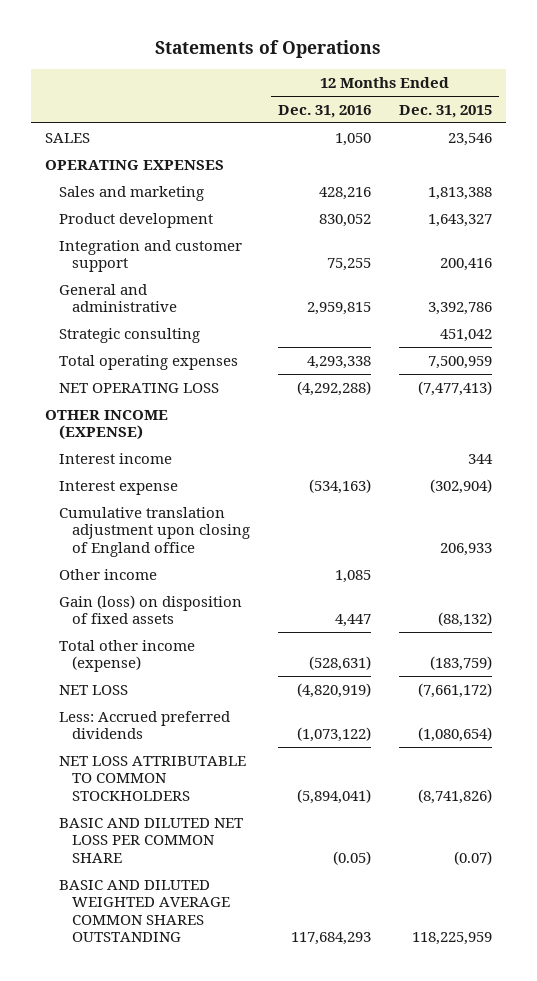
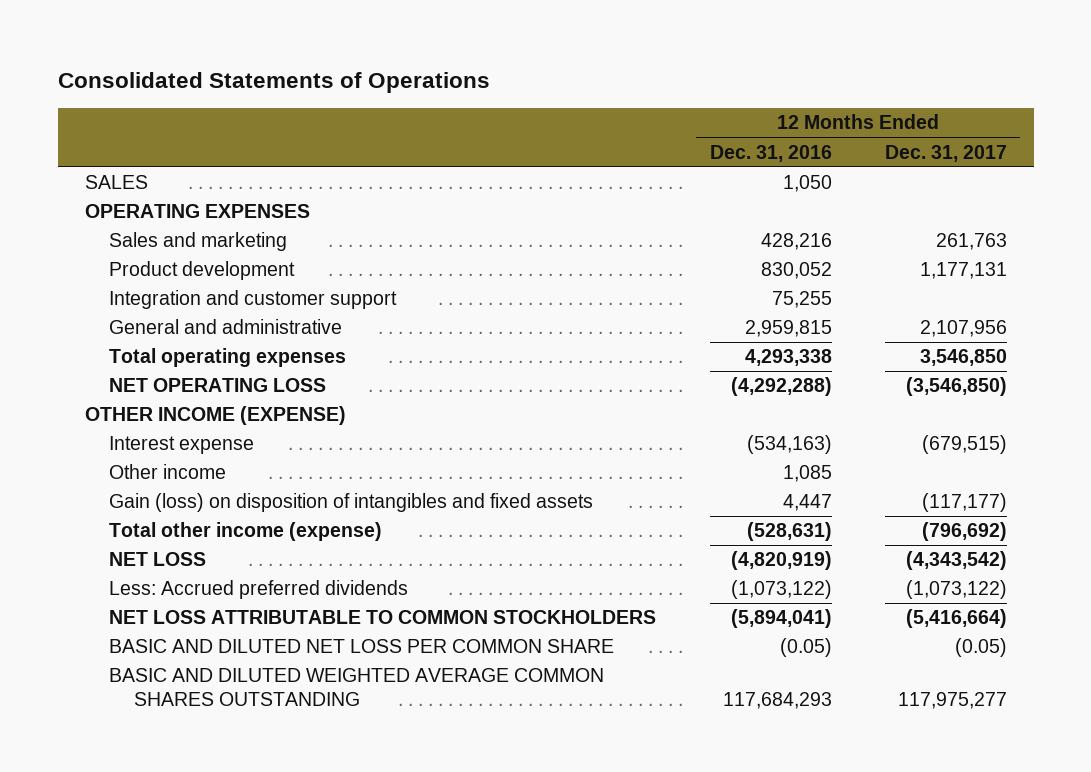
- Statements of Operations
+ Consolidated Statements of Operations
- | 12 Months Ended Dec. 31, 2016 | 12 Months Ended Dec. 31, 2015
+ | 12 Months Ended Dec. 31, 2016 | 12 Months Ended Dec. 31, 2017
- Strategic consulting | | 451,042
- Interest income | | 344
- Cumulative translation adjustment upon closing of England office | | 206,933
- Gain (loss) on disposition of fixed assets | 4,447 | (88,132)
+ Gain (loss) on disposition of intangibles and fixed assets | 4,447 | (117,177)

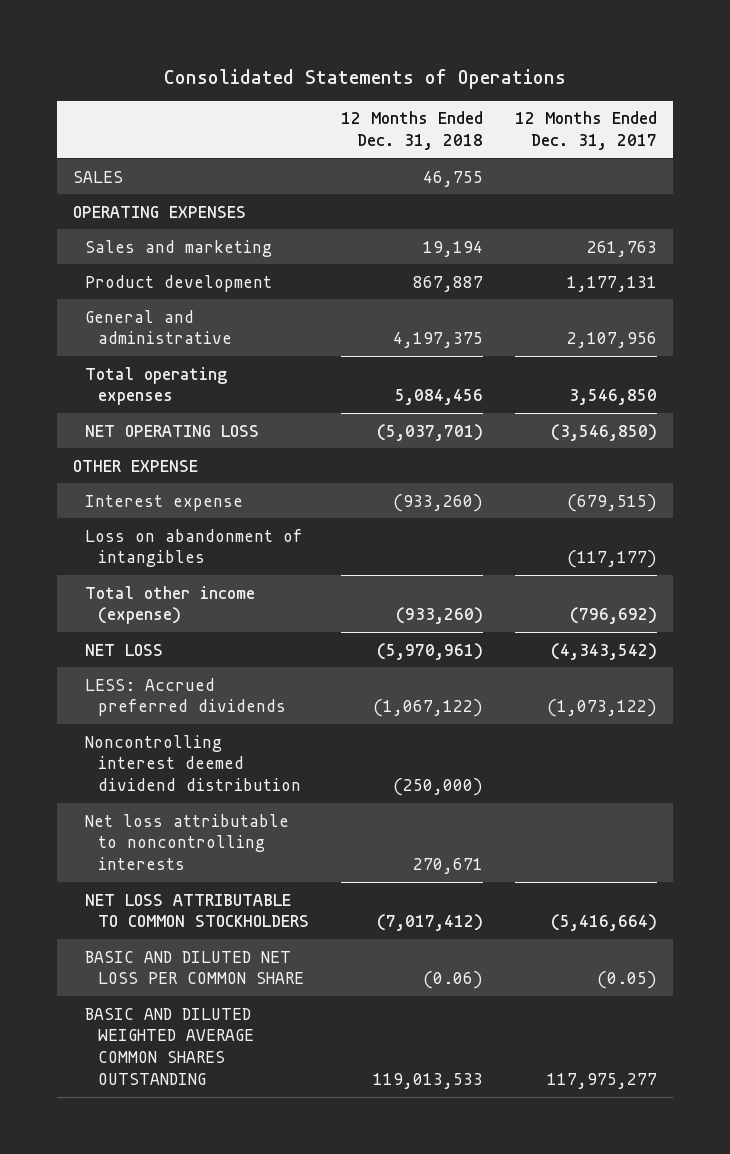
- | 12 Months Ended Dec. 31, 2016 | 12 Months Ended Dec. 31, 2017
+ | 12 Months Ended Dec. 31, 2018 | 12 Months Ended Dec. 31, 2017
- Integration and customer support | 75,255 |
- OTHER INCOME (EXPENSE)
+ OTHER EXPENSE
- Other income | 1,085 |
- Gain (loss) on disposition of intangibles and fixed assets | 4,447 | (117,177)
+ Loss on abandonment of intangibles | | (117,177)
- Less: Accrued preferred dividends | (1,073,122) | (1,073,122)
+ LESS: Accrued preferred dividends | (1,067,122) | (1,073,122)
+ Noncontrolling interest deemed dividend distribution | (250,000) |
+ Net loss attributable to noncontrolling interests | 270,671 |

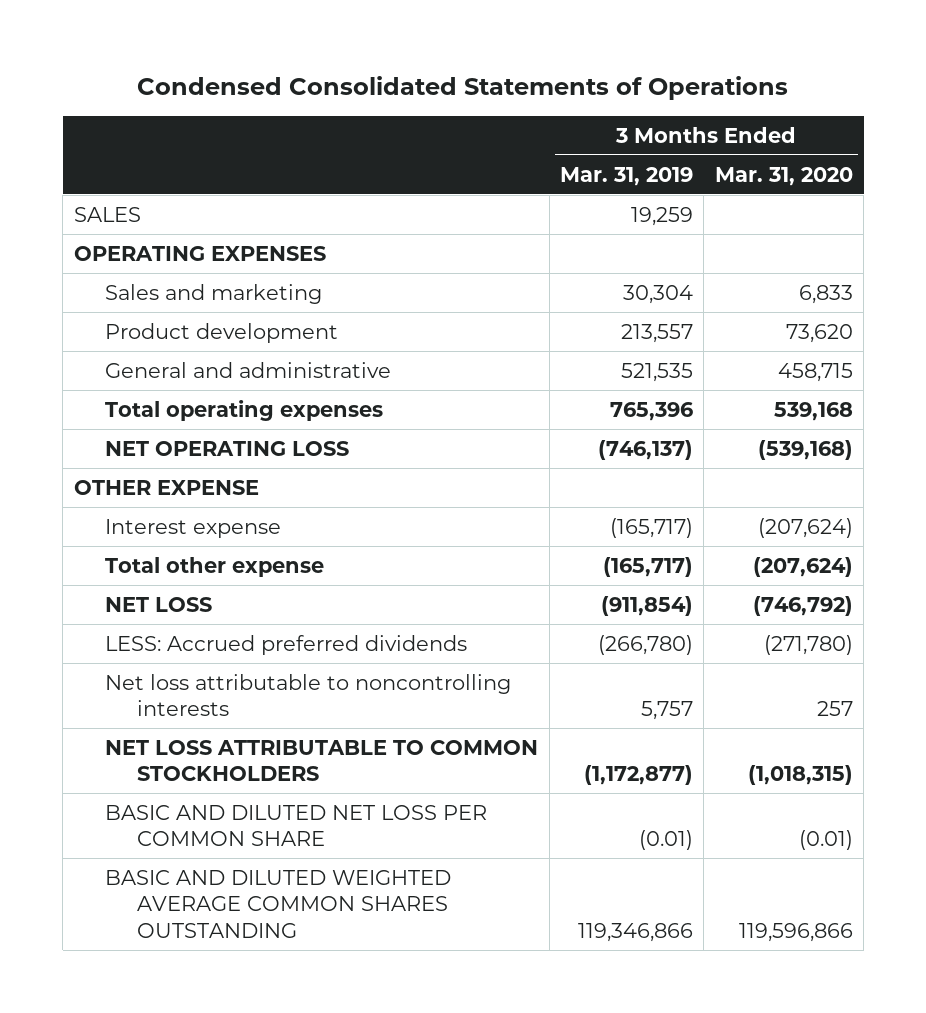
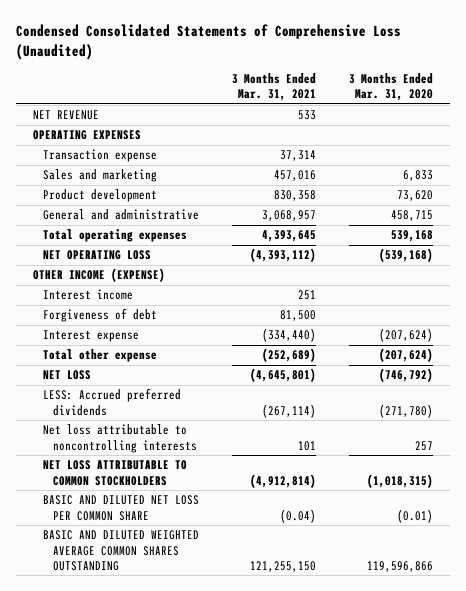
- Condensed Consolidated Statements of Operations
+ Condensed Consolidated Statements of Comprehensive Loss (Unaudited)
- | 3 Months Ended Mar. 31, 2019 | 3 Months Ended Mar. 31, 2020
+ | 3 Months Ended Mar. 31, 2021 | 3 Months Ended Mar. 31, 2020
- SALES | 19,259 |
+ NET REVENUE | 533 |
+ Transaction expense | 37,314 |
- OTHER EXPENSE
+ OTHER INCOME (EXPENSE)
+ Interest income | 251 |
+ Forgiveness of debt | 81,500 |

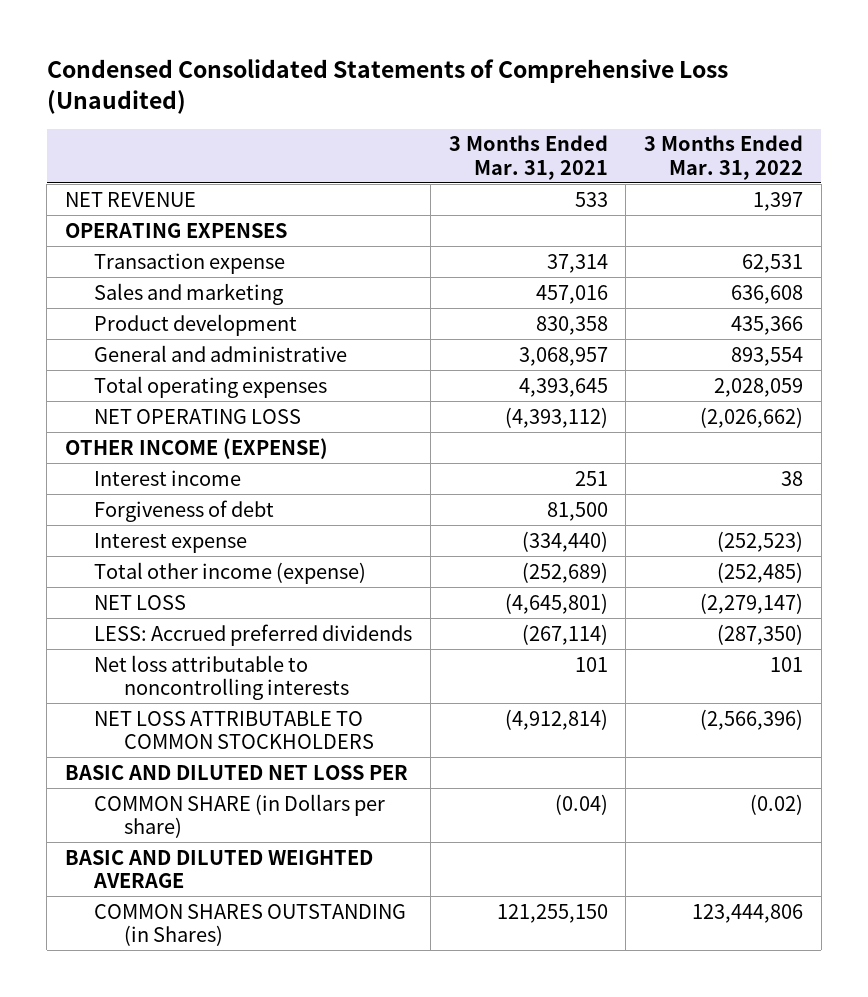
- | 3 Months Ended Mar. 31, 2021 | 3 Months Ended Mar. 31, 2020
+ | 3 Months Ended Mar. 31, 2021 | 3 Months Ended Mar. 31, 2022
- Total other expense | (252,689) | (207,624)
+ Total other income (expense) | (252,689) | (252,485)
- BASIC AND DILUTED NET LOSS PER COMMON SHARE | (0.04) | (0.01)
- BASIC AND DILUTED WEIGHTED AVERAGE COMMON SHARES OUTSTANDING | 121,255,150 | 119,596,866
+ BASIC AND DILUTED NET LOSS PER
+ COMMON SHARE (in Dollars per share) | (0.04) | (0.02)
+ BASIC AND DILUTED WEIGHTED AVERAGE
+ COMMON SHARES OUTSTANDING (in Shares) | 121,255,150 | 123,444,806

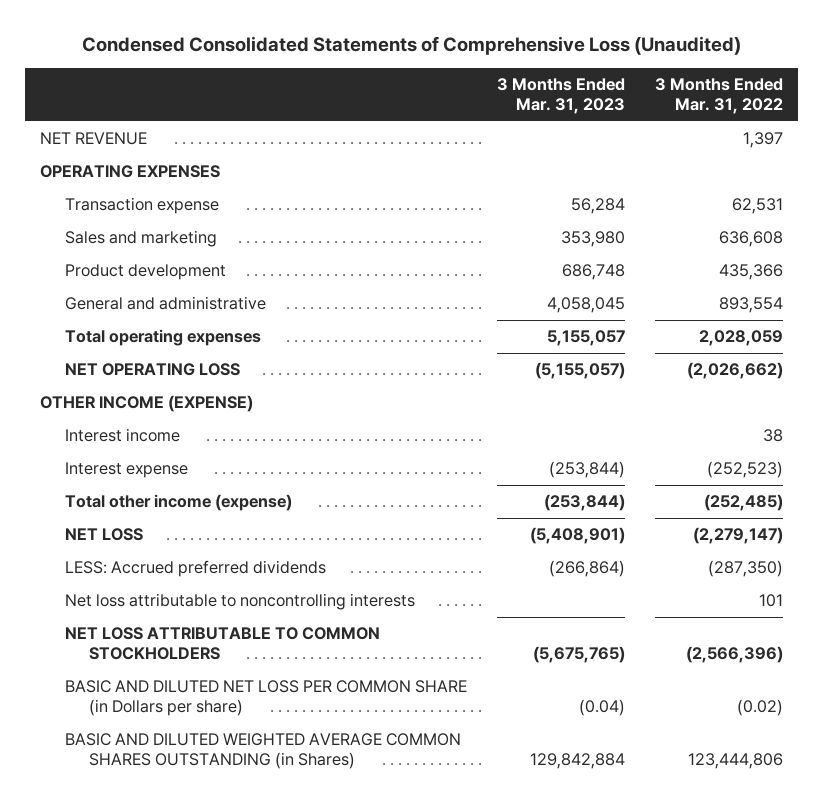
- | 3 Months Ended Mar. 31, 2021 | 3 Months Ended Mar. 31, 2022
+ | 3 Months Ended Mar. 31, 2023 | 3 Months Ended Mar. 31, 2022
- Forgiveness of debt | 81,500 |
- BASIC AND DILUTED NET LOSS PER
- COMMON SHARE (in Dollars per share) | (0.04) | (0.02)
- BASIC AND DILUTED WEIGHTED AVERAGE
- COMMON SHARES OUTSTANDING (in Shares) | 121,255,150 | 123,444,806
+ BASIC AND DILUTED NET LOSS PER COMMON SHARE (in Dollars per share) | (0.04) | (0.02)
+ BASIC AND DILUTED WEIGHTED AVERAGE COMMON SHARES OUTSTANDING (in Shares) | 129,842,884 | 123,444,806

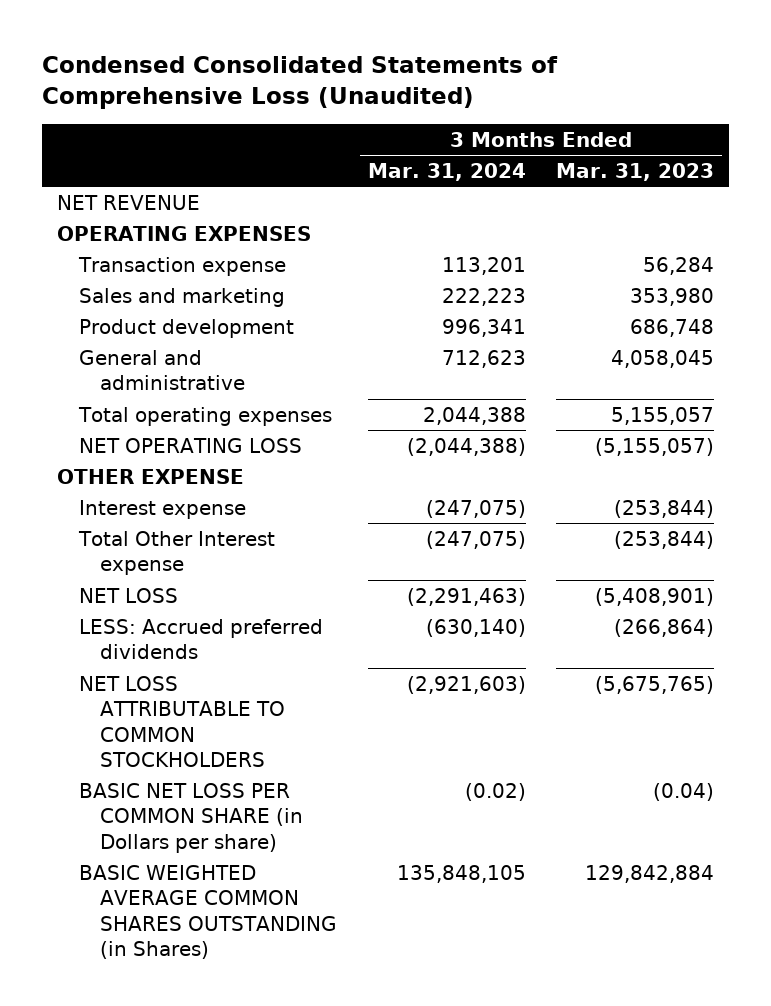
- | 3 Months Ended Mar. 31, 2023 | 3 Months Ended Mar. 31, 2022
+ | 3 Months Ended Mar. 31, 2024 | 3 Months Ended Mar. 31, 2023
- OTHER INCOME (EXPENSE)
- Interest income | | 38
+ OTHER EXPENSE
- Total other income (expense) | (253,844) | (252,485)
+ Total Other Interest expense | (247,075) | (253,844)
- Net loss attributable to noncontrolling interests | | 101
- BASIC AND DILUTED NET LOSS PER COMMON SHARE (in Dollars per share) | (0.04) | (0.02)
- BASIC AND DILUTED WEIGHTED AVERAGE COMMON SHARES OUTSTANDING (in Shares) | 129,842,884 | 123,444,806
+ BASIC NET LOSS PER COMMON SHARE (in Dollars per share) | (0.02) | (0.04)
+ BASIC WEIGHTED AVERAGE COMMON SHARES OUTSTANDING (in Shares) | 135,848,105 | 129,842,884

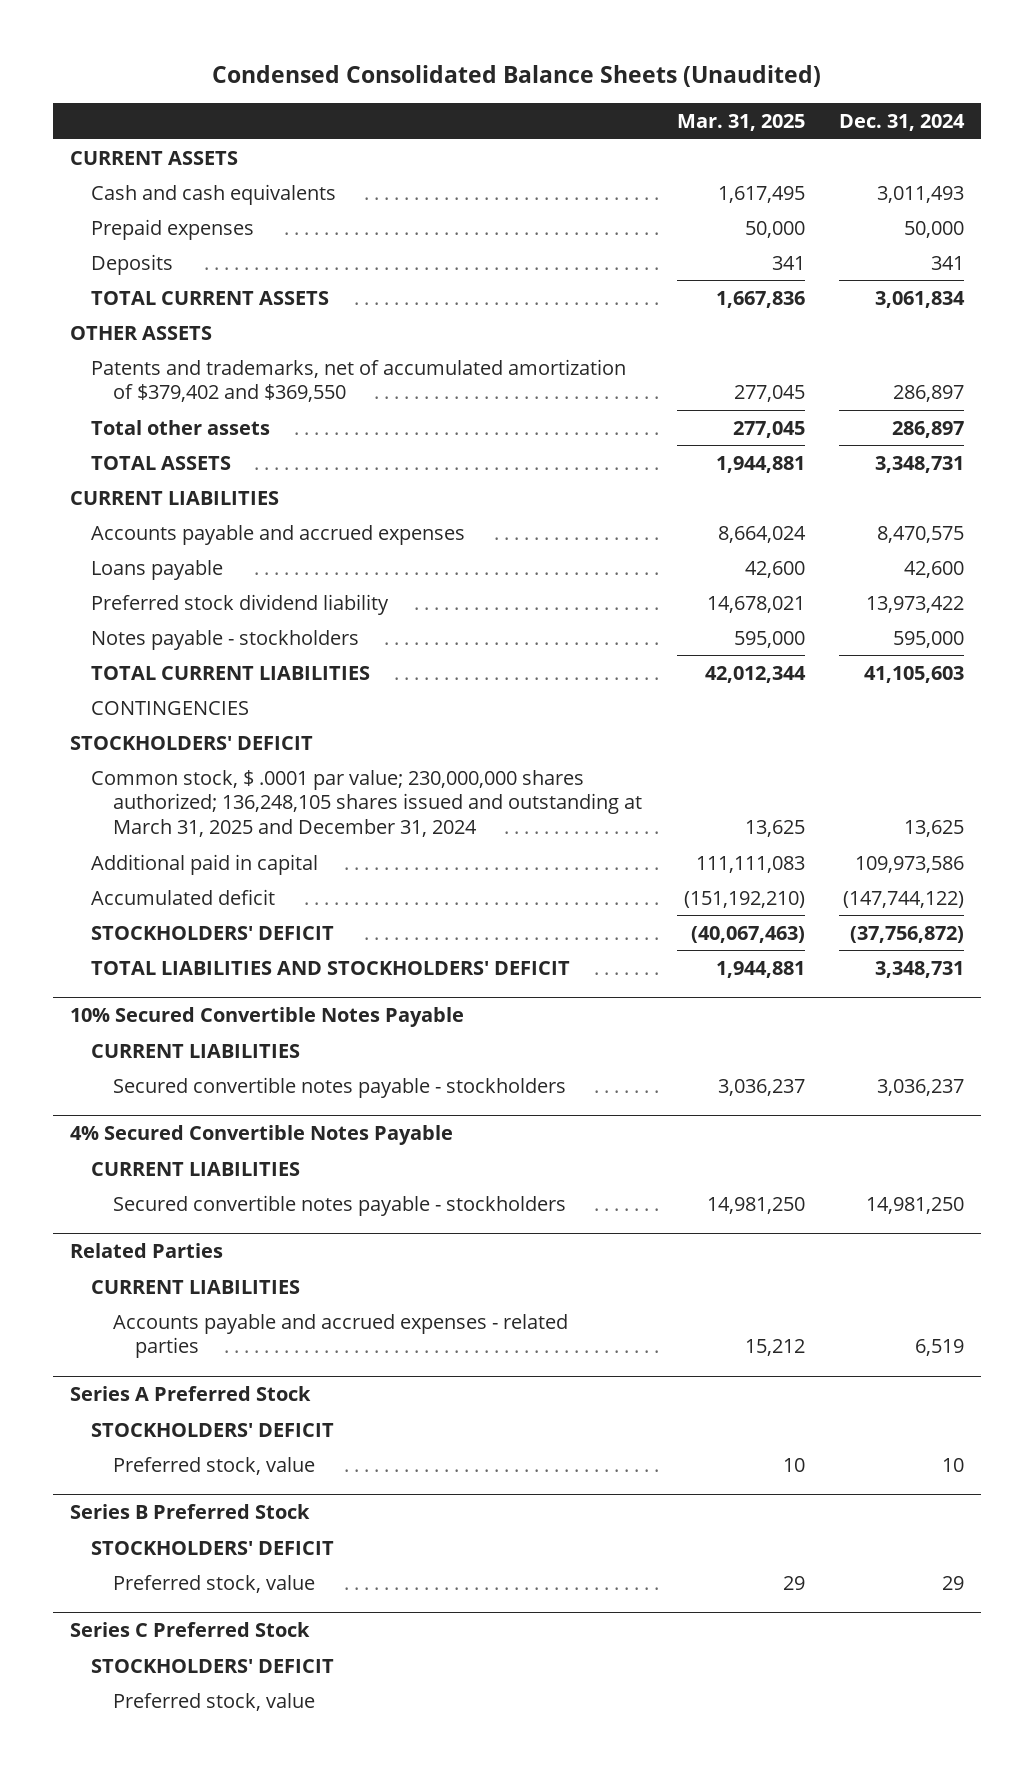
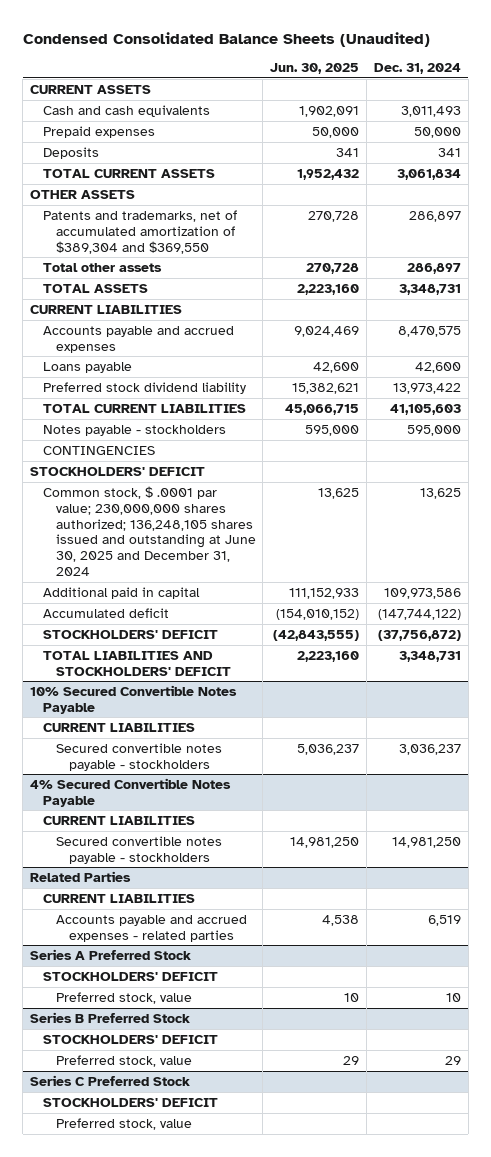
- | Mar. 31, 2025 | Dec. 31, 2024
+ | Jun. 30, 2025 | Dec. 31, 2024
- Patents and trademarks, net of accumulated amortization of $379,402 and $369,550 | 277,045 | 286,897
+ Patents and trademarks, net of accumulated amortization of $389,304 and $369,550 | 270,728 | 286,897
moved down: Notes payable - stockholders | 595,000 | 595,000
- Common stock, $ .0001 par value; 230,000,000 shares authorized; 136,248,105 shares issued and outstanding at March 31, 2025 and December 31, 2024 | 13,625 | 13,625
+ Common stock, $ .0001 par value; 230,000,000 shares authorized; 136,248,105 shares issued and outstanding at June 30, 2025 and December 31, 2024 | 13,625 | 13,625

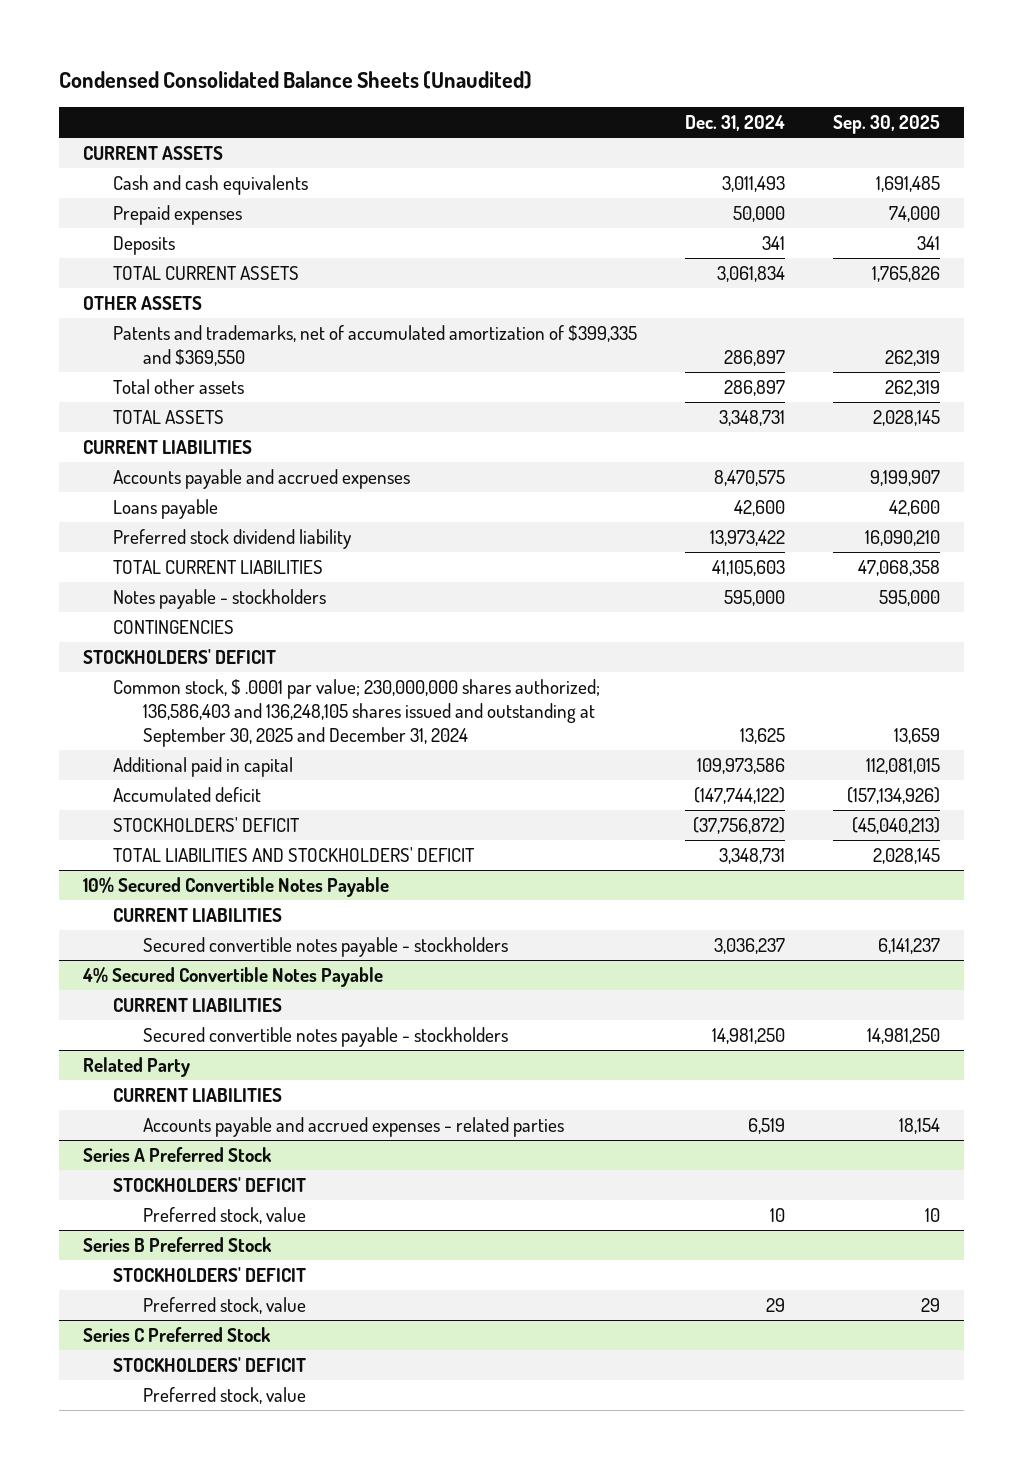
- | Jun. 30, 2025 | Dec. 31, 2024
+ | Dec. 31, 2024 | Sep. 30, 2025
- Patents and trademarks, net of accumulated amortization of $389,304 and $369,550 | 270,728 | 286,897
+ Patents and trademarks, net of accumulated amortization of $399,335 and $369,550 | 286,897 | 262,319
- Common stock, $ .0001 par value; 230,000,000 shares authorized; 136,248,105 shares issued and outstanding at June 30, 2025 and December 31, 2024 | 13,625 | 13,625
+ Common stock, $ .0001 par value; 230,000,000 shares authorized; 136,586,403 and 136,248,105 shares issued and outstanding at September 30, 2025 and December 31, 2024 | 13,625 | 13,659
- Related Parties
+ Related Party

